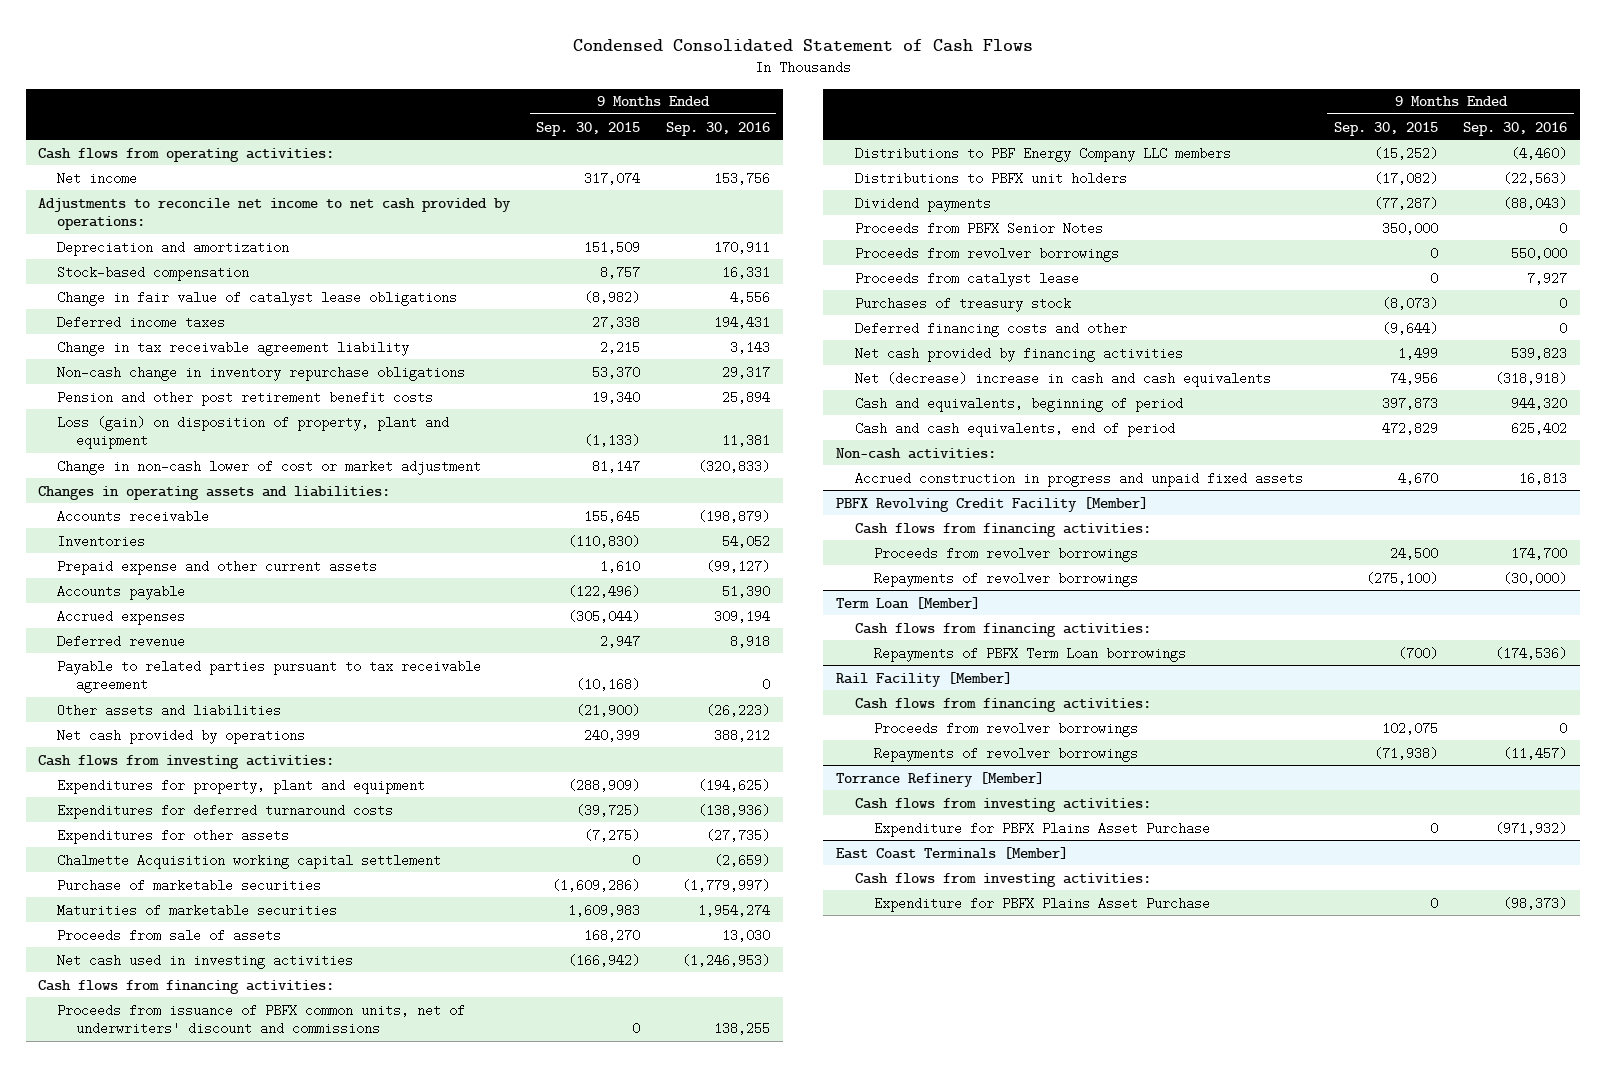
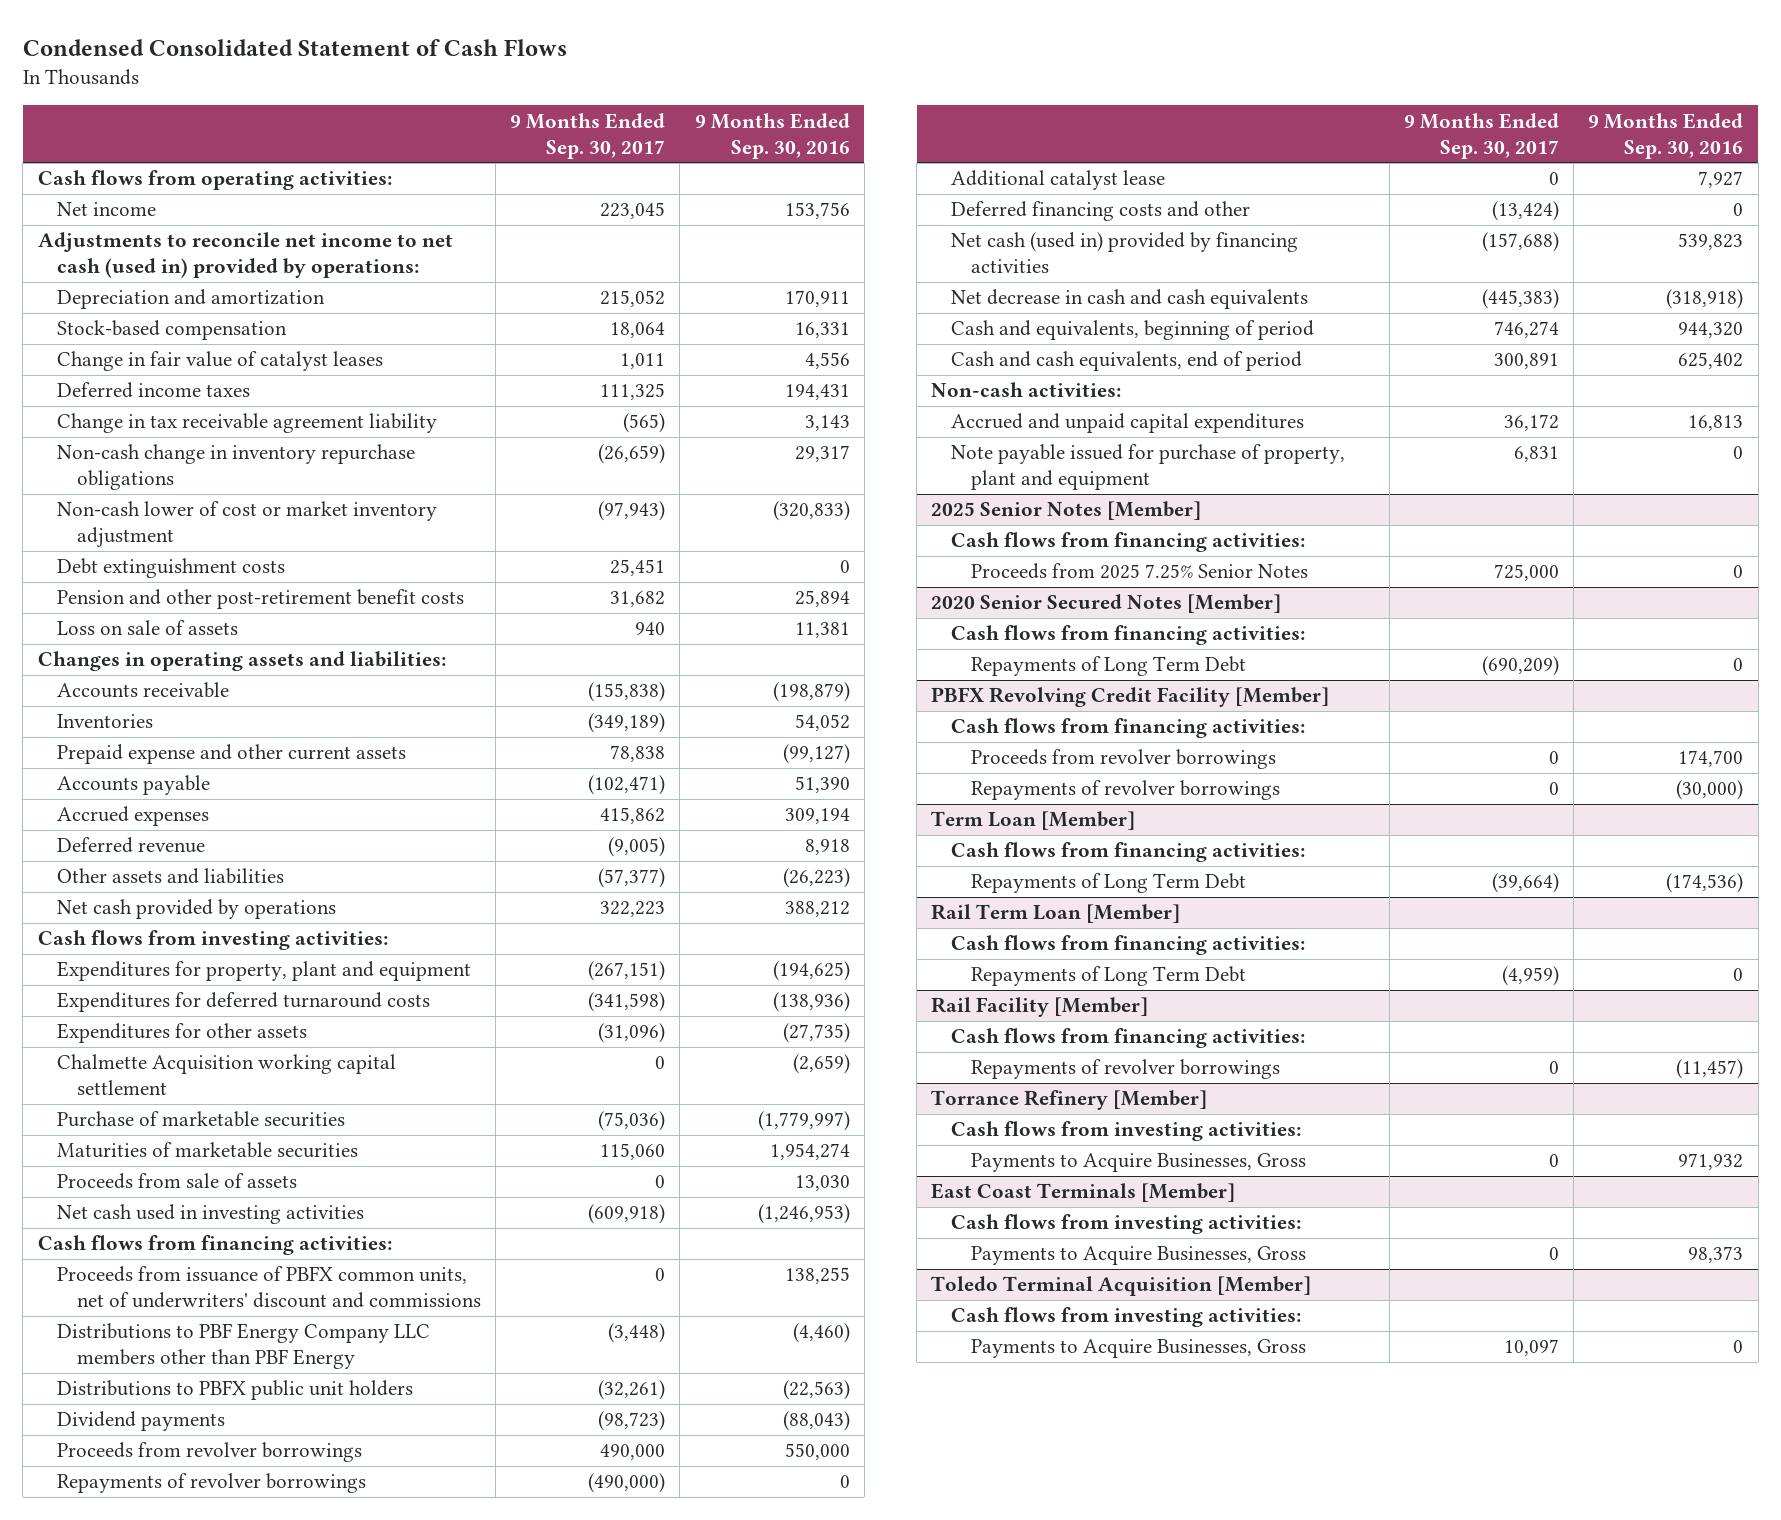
- | 9 Months Ended Sep. 30, 2015 | 9 Months Ended Sep. 30, 2016
+ | 9 Months Ended Sep. 30, 2017 | 9 Months Ended Sep. 30, 2016
- Adjustments to reconcile net income to net cash provided by operations:
+ Adjustments to reconcile net income to net cash (used in) provided by operations:
- Change in fair value of catalyst lease obligations | (8,982) | 4,556
+ Change in fair value of catalyst leases | 1,011 | 4,556
- Pension and other post retirement benefit costs | 19,340 | 25,894
- Loss (gain) on disposition of property, plant and equipment | (1,133) | 11,381
- Change in non-cash lower of cost or market adjustment | 81,147 | (320,833)
+ Non-cash lower of cost or market inventory adjustment | (97,943) | (320,833)
+ Debt extinguishment costs | 25,451 | 0
+ Pension and other post-retirement benefit costs | 31,682 | 25,894
+ Loss on sale of assets | 940 | 11,381
- Payable to related parties pursuant to tax receivable agreement | (10,168) | 0
- Distributions to PBF Energy Company LLC members | (15,252) | (4,460)
- Distributions to PBFX unit holders | (17,082) | (22,563)
+ Distributions to PBF Energy Company LLC members other than PBF Energy | (3,448) | (4,460)
+ Distributions to PBFX public unit holders | (32,261) | (22,563)
- Proceeds from PBFX Senior Notes | 350,000 | 0
- Proceeds from catalyst lease | 0 | 7,927
- Purchases of treasury stock | (8,073) | 0
+ Repayments of revolver borrowings | (490,000) | 0
+ Additional catalyst lease | 0 | 7,927
- Net cash provided by financing activities | 1,499 | 539,823
- Net (decrease) increase in cash and cash equivalents | 74,956 | (318,918)
+ Net cash (used in) provided by financing activities | (157,688) | 539,823
+ Net decrease in cash and cash equivalents | (445,383) | (318,918)
- Accrued construction in progress and unpaid fixed assets | 4,670 | 16,813
+ Accrued and unpaid capital expenditures | 36,172 | 16,813
+ Note payable issued for purchase of property, plant and equipment | 6,831 | 0
+ 2025 Senior Notes [Member]
+ Cash flows from financing activities:
+ Proceeds from 2025 7.25% Senior Notes | 725,000 | 0
+ 2020 Senior Secured Notes [Member]
+ Cash flows from financing activities:
+ Repayments of Long Term Debt | (690,209) | 0
@ Term Loan [Member]
- Repayments of PBFX Term Loan borrowings | (700) | (174,536)
+ Repayments of Long Term Debt | (39,664) | (174,536)
+ Rail Term Loan [Member]
+ Cash flows from financing activities:
+ Repayments of Long Term Debt | (4,959) | 0
@ Rail Facility [Member]
- Proceeds from revolver borrowings | 102,075 | 0
@ Torrance Refinery [Member]
- Expenditure for PBFX Plains Asset Purchase | 0 | (971,932)
+ Payments to Acquire Businesses, Gross | 0 | 971,932
@ East Coast Terminals [Member]
- Expenditure for PBFX Plains Asset Purchase | 0 | (98,373)
+ Payments to Acquire Businesses, Gross | 0 | 98,373
+ Toledo Terminal Acquisition [Member]
+ Cash flows from investing activities:
+ Payments to Acquire Businesses, Gross | 10,097 | 0

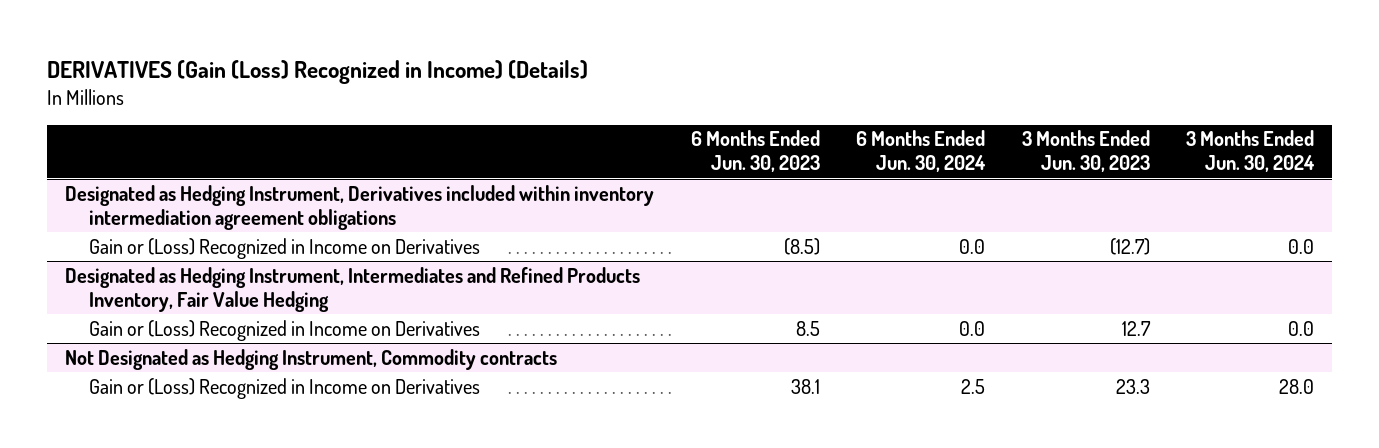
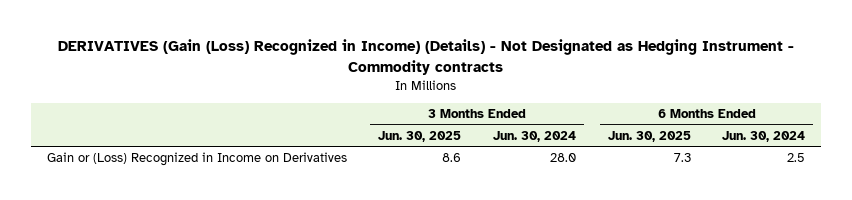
- DERIVATIVES (Gain (Loss) Recognized in Income) (Details)
+ DERIVATIVES (Gain (Loss) Recognized in Income) (Details) - Not Designated as Hedging Instrument - Commodity contracts
- | 6 Months Ended Jun. 30, 2023 | 6 Months Ended Jun. 30, 2024 | 3 Months Ended Jun. 30, 2023 | 3 Months Ended Jun. 30, 2024
+ | 3 Months Ended Jun. 30, 2025 | 3 Months Ended Jun. 30, 2024 | 6 Months Ended Jun. 30, 2025 | 6 Months Ended Jun. 30, 2024
- Designated as Hedging Instrument, Derivatives included within inventory intermediation agreement obligations
- Gain or (Loss) Recognized in Income on Derivatives | (8.5) | 0.0 | (12.7) | 0.0
- Designated as Hedging Instrument, Intermediates and Refined Products Inventory, Fair Value Hedging
- Gain or (Loss) Recognized in Income on Derivatives | 8.5 | 0.0 | 12.7 | 0.0
- Not Designated as Hedging Instrument, Commodity contracts

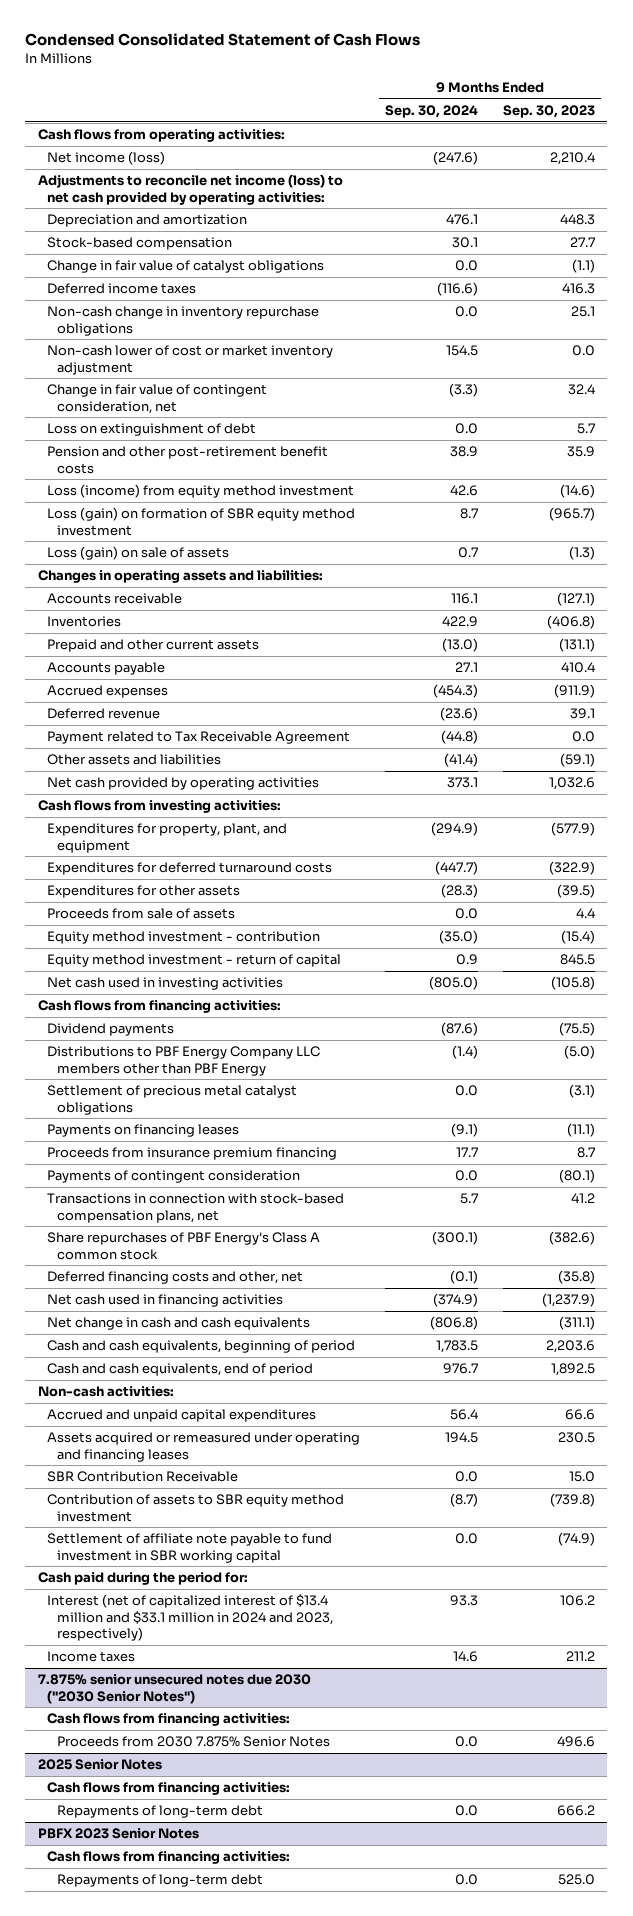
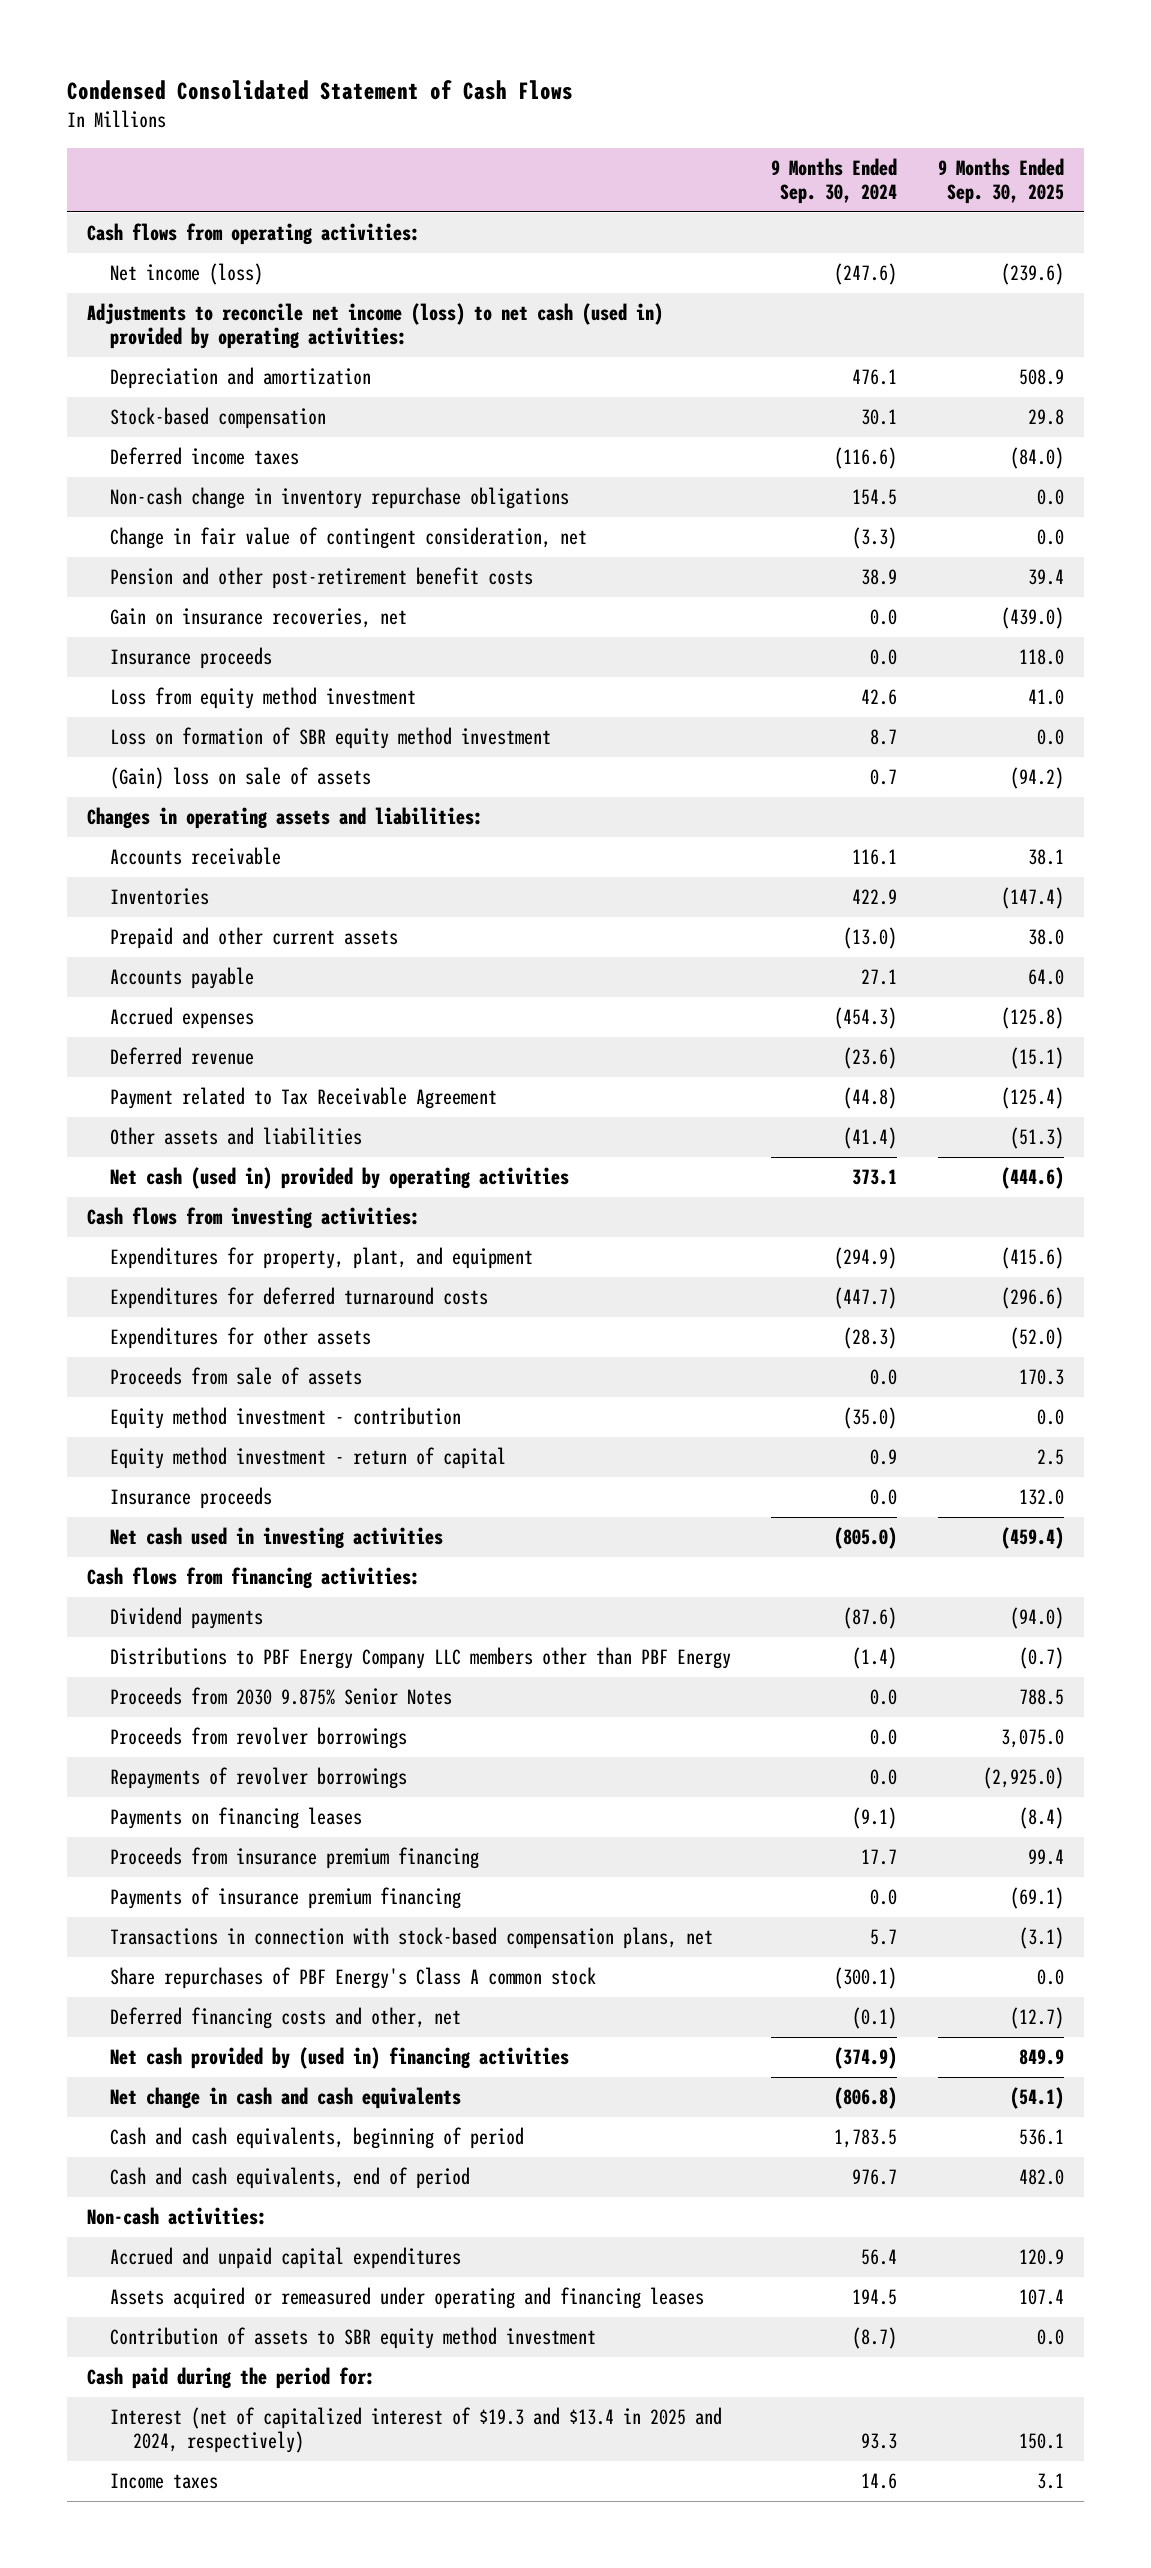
- | 9 Months Ended Sep. 30, 2024 | 9 Months Ended Sep. 30, 2023
+ | 9 Months Ended Sep. 30, 2024 | 9 Months Ended Sep. 30, 2025
- Adjustments to reconcile net income (loss) to net cash provided by operating activities:
+ Adjustments to reconcile net income (loss) to net cash (used in) provided by operating activities:
- Change in fair value of catalyst obligations | 0.0 | (1.1)
- Non-cash change in inventory repurchase obligations | 0.0 | 25.1
- Non-cash lower of cost or market inventory adjustment | 154.5 | 0.0
+ Non-cash change in inventory repurchase obligations | 154.5 | 0.0
- Loss on extinguishment of debt | 0.0 | 5.7
- Loss (income) from equity method investment | 42.6 | (14.6)
- Loss (gain) on formation of SBR equity method investment | 8.7 | (965.7)
- Loss (gain) on sale of assets | 0.7 | (1.3)
+ Gain on insurance recoveries, net | 0.0 | (439.0)
+ Insurance proceeds | 0.0 | 118.0
+ Loss from equity method investment | 42.6 | 41.0
+ Loss on formation of SBR equity method investment | 8.7 | 0.0
+ (Gain) loss on sale of assets | 0.7 | (94.2)
- Net cash provided by operating activities | 373.1 | 1,032.6
+ Net cash (used in) provided by operating activities | 373.1 | (444.6)
+ Insurance proceeds | 0.0 | 132.0
- Settlement of precious metal catalyst obligations | 0.0 | (3.1)
+ Proceeds from 2030 9.875% Senior Notes | 0.0 | 788.5
+ Proceeds from revolver borrowings | 0.0 | 3,075.0
+ Repayments of revolver borrowings | 0.0 | (2,925.0)
- Payments of contingent consideration | 0.0 | (80.1)
+ Payments of insurance premium financing | 0.0 | (69.1)
- Net cash used in financing activities | (374.9) | (1,237.9)
+ Net cash provided by (used in) financing activities | (374.9) | 849.9
- SBR Contribution Receivable | 0.0 | 15.0
- Settlement of affiliate note payable to fund investment in SBR working capital | 0.0 | (74.9)
- Interest (net of capitalized interest of $13.4 million and $33.1 million in 2024 and 2023, respectively) | 93.3 | 106.2
+ Interest (net of capitalized interest of $19.3 and $13.4 in 2025 and 2024, respectively) | 93.3 | 150.1
- 7.875% senior unsecured notes due 2030 ("2030 Senior Notes")
- Cash flows from financing activities:
- Proceeds from 2030 7.875% Senior Notes | 0.0 | 496.6
- 2025 Senior Notes
- Cash flows from financing activities:
- Repayments of long-term debt | 0.0 | 666.2
- PBFX 2023 Senior Notes
- Cash flows from financing activities:
- Repayments of long-term debt | 0.0 | 525.0

